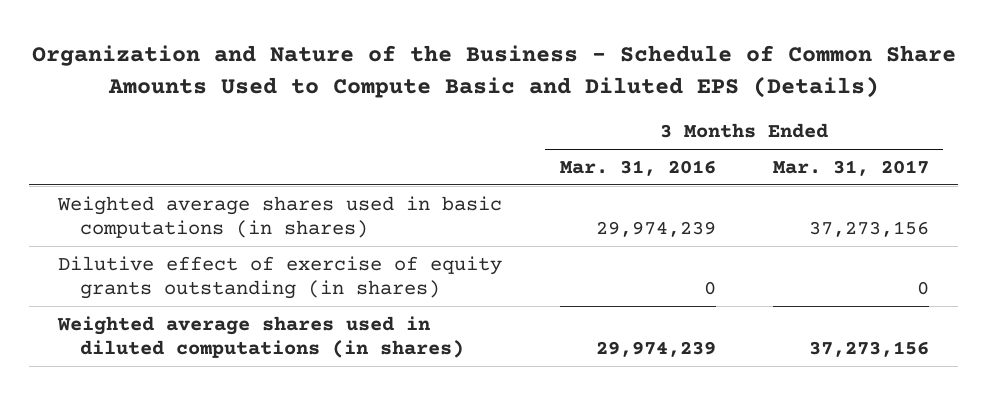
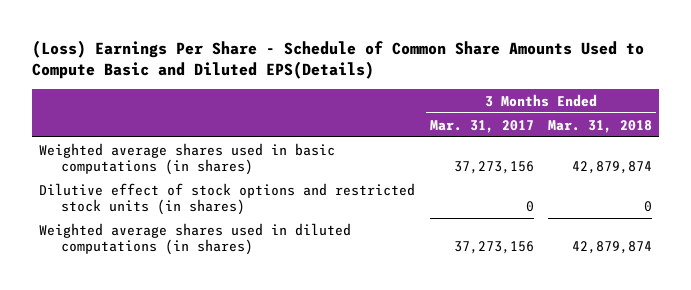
- Organization and Nature of the Business - Schedule of Common Share Amounts Used to Compute Basic and Diluted EPS (Details)
+ (Loss) Earnings Per Share - Schedule of Common Share Amounts Used to Compute Basic and Diluted EPS(Details)
- | 3 Months Ended Mar. 31, 2016 | 3 Months Ended Mar. 31, 2017
+ | 3 Months Ended Mar. 31, 2017 | 3 Months Ended Mar. 31, 2018
- Dilutive effect of exercise of equity grants outstanding (in shares) | 0 | 0
+ Dilutive effect of stock options and restricted stock units (in shares) | 0 | 0

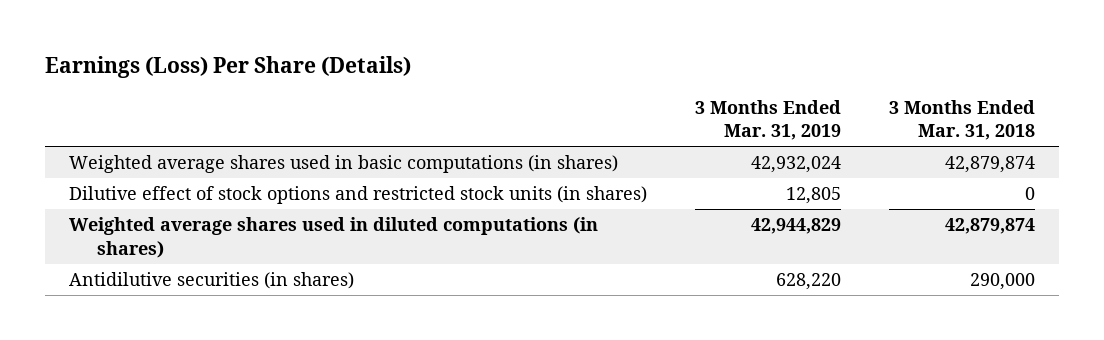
- (Loss) Earnings Per Share - Schedule of Common Share Amounts Used to Compute Basic and Diluted EPS(Details)
+ Earnings (Loss) Per Share (Details)
- | 3 Months Ended Mar. 31, 2017 | 3 Months Ended Mar. 31, 2018
+ | 3 Months Ended Mar. 31, 2019 | 3 Months Ended Mar. 31, 2018
+ Antidilutive securities (in shares) | 628,220 | 290,000

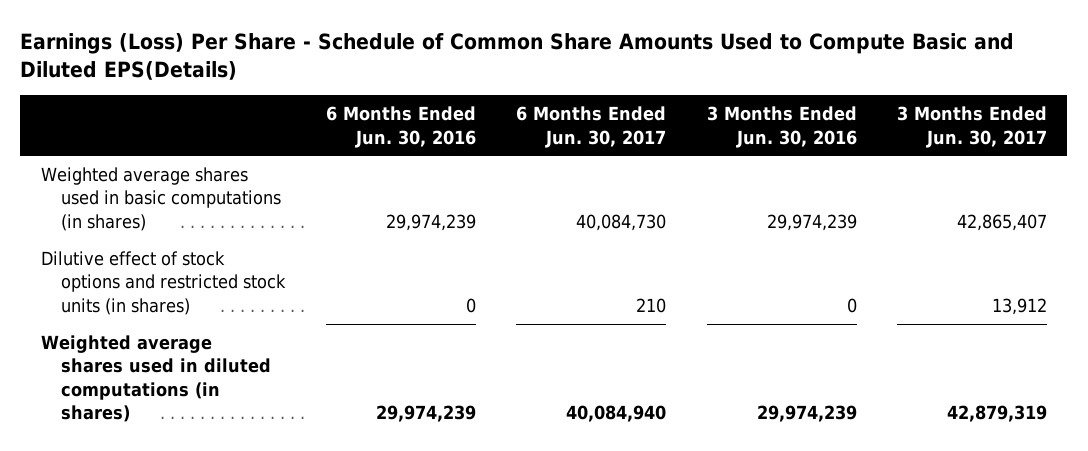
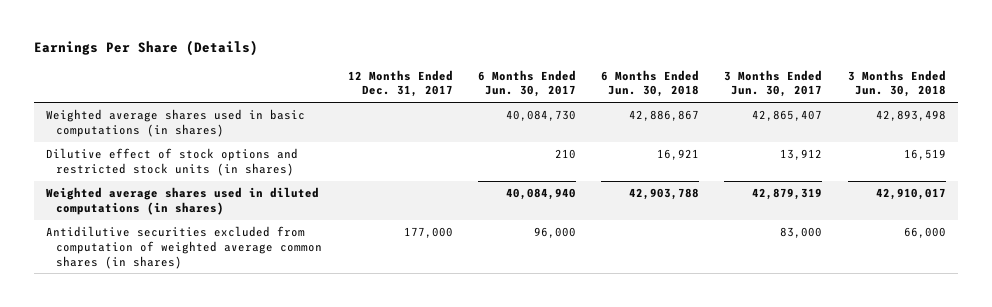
- Earnings (Loss) Per Share - Schedule of Common Share Amounts Used to Compute Basic and Diluted EPS(Details)
+ Earnings Per Share (Details)
- | 6 Months Ended Jun. 30, 2016 | 6 Months Ended Jun. 30, 2017 | 3 Months Ended Jun. 30, 2016 | 3 Months Ended Jun. 30, 2017
+ | 12 Months Ended Dec. 31, 2017 | 6 Months Ended Jun. 30, 2017 | 6 Months Ended Jun. 30, 2018 | 3 Months Ended Jun. 30, 2017 | 3 Months Ended Jun. 30, 2018
+ Antidilutive securities excluded from computation of weighted average common shares (in shares) | 177,000 | 96,000 | | 83,000 | 66,000

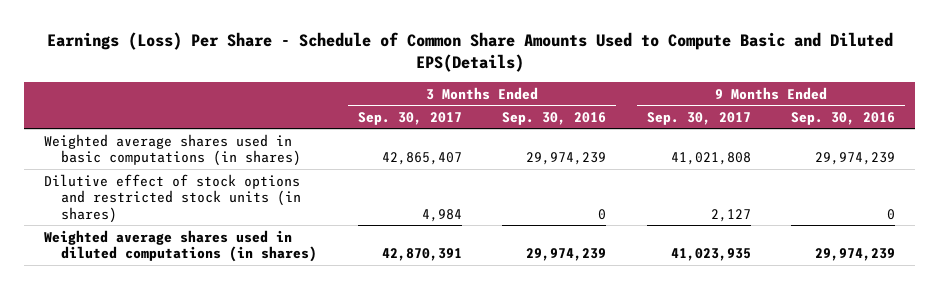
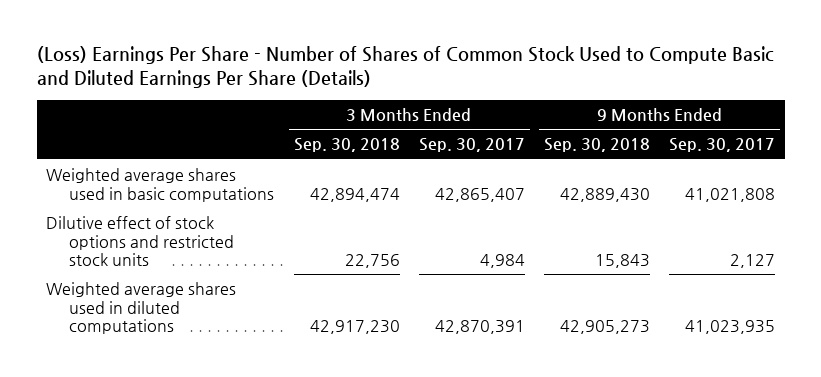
- Earnings (Loss) Per Share - Schedule of Common Share Amounts Used to Compute Basic and Diluted EPS(Details)
+ (Loss) Earnings Per Share - Number of Shares of Common Stock Used to Compute Basic and Diluted Earnings Per Share (Details)
- | 3 Months Ended Sep. 30, 2017 | 3 Months Ended Sep. 30, 2016 | 9 Months Ended Sep. 30, 2017 | 9 Months Ended Sep. 30, 2016
+ | 3 Months Ended Sep. 30, 2018 | 3 Months Ended Sep. 30, 2017 | 9 Months Ended Sep. 30, 2018 | 9 Months Ended Sep. 30, 2017
- Weighted average shares used in basic computations (in shares) | 42,865,407 | 29,974,239 | 41,021,808 | 29,974,239
- Dilutive effect of stock options and restricted stock units (in shares) | 4,984 | 0 | 2,127 | 0
- Weighted average shares used in diluted computations (in shares) | 42,870,391 | 29,974,239 | 41,023,935 | 29,974,239
+ Weighted average shares used in basic computations | 42,894,474 | 42,865,407 | 42,889,430 | 41,021,808
+ Dilutive effect of stock options and restricted stock units | 22,756 | 4,984 | 15,843 | 2,127
+ Weighted average shares used in diluted computations | 42,917,230 | 42,870,391 | 42,905,273 | 41,023,935

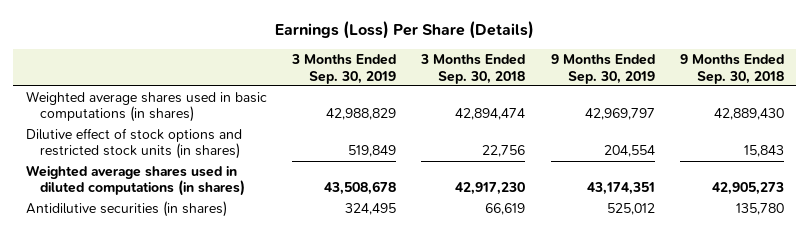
- (Loss) Earnings Per Share - Number of Shares of Common Stock Used to Compute Basic and Diluted Earnings Per Share (Details)
+ Earnings (Loss) Per Share (Details)
- | 3 Months Ended Sep. 30, 2018 | 3 Months Ended Sep. 30, 2017 | 9 Months Ended Sep. 30, 2018 | 9 Months Ended Sep. 30, 2017
+ | 3 Months Ended Sep. 30, 2019 | 3 Months Ended Sep. 30, 2018 | 9 Months Ended Sep. 30, 2019 | 9 Months Ended Sep. 30, 2018
- Weighted average shares used in basic computations | 42,894,474 | 42,865,407 | 42,889,430 | 41,021,808
- Dilutive effect of stock options and restricted stock units | 22,756 | 4,984 | 15,843 | 2,127
- Weighted average shares used in diluted computations | 42,917,230 | 42,870,391 | 42,905,273 | 41,023,935
+ Weighted average shares used in basic computations (in shares) | 42,988,829 | 42,894,474 | 42,969,797 | 42,889,430
+ Dilutive effect of stock options and restricted stock units (in shares) | 519,849 | 22,756 | 204,554 | 15,843
+ Weighted average shares used in diluted computations (in shares) | 43,508,678 | 42,917,230 | 43,174,351 | 42,905,273
+ Antidilutive securities (in shares) | 324,495 | 66,619 | 525,012 | 135,780

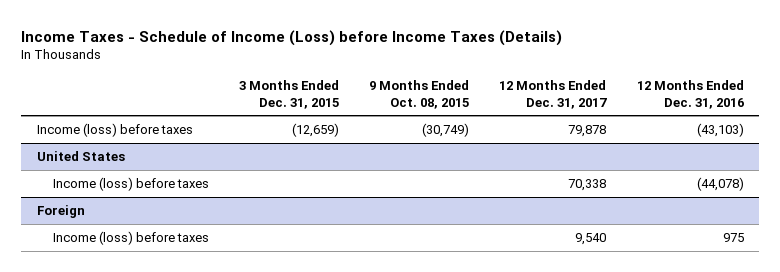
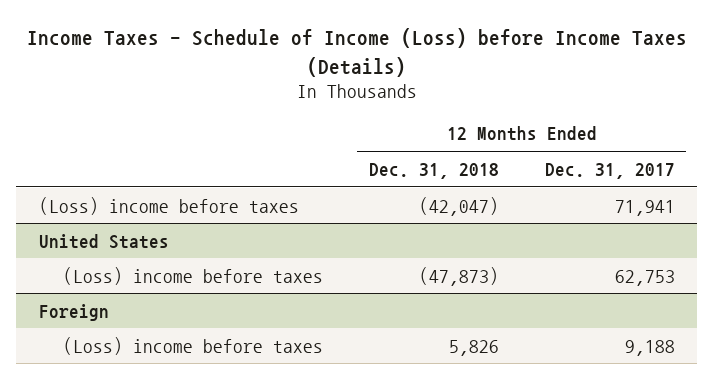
- | 3 Months Ended Dec. 31, 2015 | 9 Months Ended Oct. 08, 2015 | 12 Months Ended Dec. 31, 2017 | 12 Months Ended Dec. 31, 2016
+ | 12 Months Ended Dec. 31, 2018 | 12 Months Ended Dec. 31, 2017
- Income (loss) before taxes | (12,659) | (30,749) | 79,878 | (43,103)
+ (Loss) income before taxes | (42,047) | 71,941
@ United States
- Income (loss) before taxes | | | 70,338 | (44,078)
+ (Loss) income before taxes | (47,873) | 62,753
@ Foreign
- Income (loss) before taxes | | | 9,540 | 975
+ (Loss) income before taxes | 5,826 | 9,188

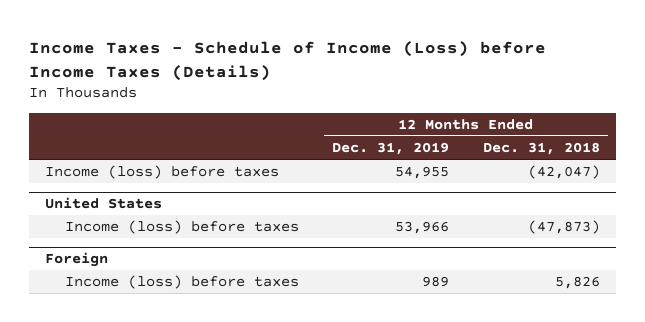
- | 12 Months Ended Dec. 31, 2018 | 12 Months Ended Dec. 31, 2017
+ | 12 Months Ended Dec. 31, 2019 | 12 Months Ended Dec. 31, 2018
- (Loss) income before taxes | (42,047) | 71,941
+ Income (loss) before taxes | 54,955 | (42,047)
@ United States
- (Loss) income before taxes | (47,873) | 62,753
+ Income (loss) before taxes | 53,966 | (47,873)
@ Foreign
- (Loss) income before taxes | 5,826 | 9,188
+ Income (loss) before taxes | 989 | 5,826

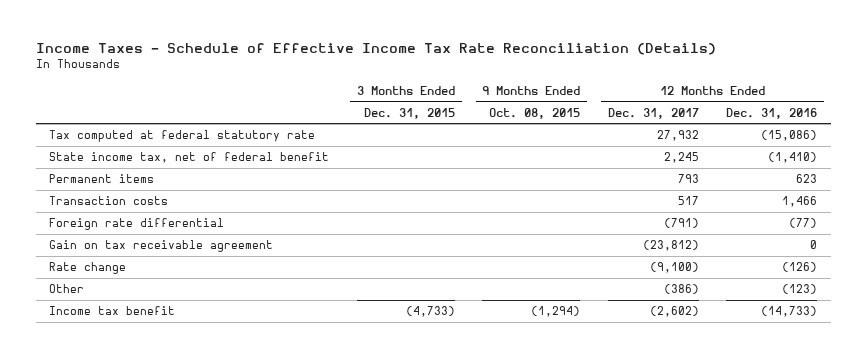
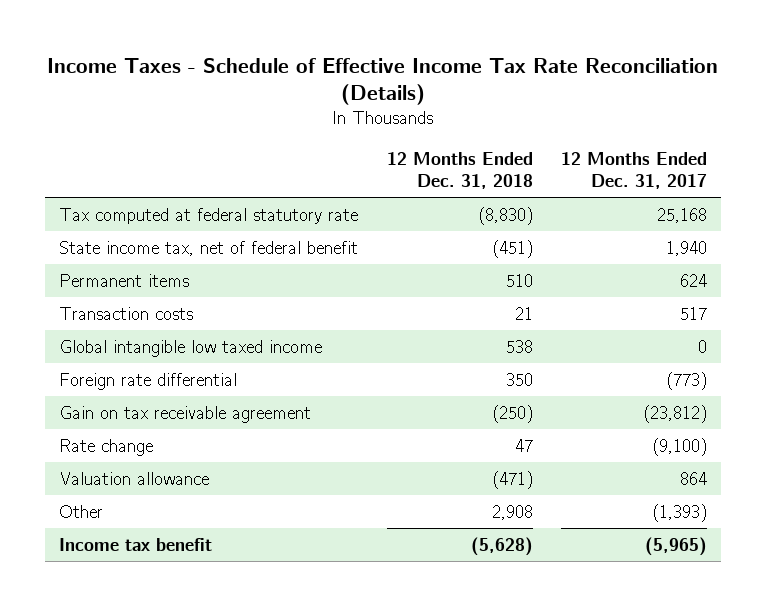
- | 3 Months Ended Dec. 31, 2015 | 9 Months Ended Oct. 08, 2015 | 12 Months Ended Dec. 31, 2017 | 12 Months Ended Dec. 31, 2016
+ | 12 Months Ended Dec. 31, 2018 | 12 Months Ended Dec. 31, 2017
- Tax computed at federal statutory rate | | | 27,932 | (15,086)
- State income tax, net of federal benefit | | | 2,245 | (1,410)
- Permanent items | | | 793 | 623
+ Tax computed at federal statutory rate | (8,830) | 25,168
+ State income tax, net of federal benefit | (451) | 1,940
+ Permanent items | 510 | 624
- Foreign rate differential | | | (791) | (77)
+ Global intangible low taxed income | 538 | 0
+ Foreign rate differential | 350 | (773)
- Other | | | (386) | (123)
- Income tax benefit | (4,733) | (1,294) | (2,602) | (14,733)
+ Valuation allowance | (471) | 864
+ Other | 2,908 | (1,393)
+ Income tax benefit | (5,628) | (5,965)

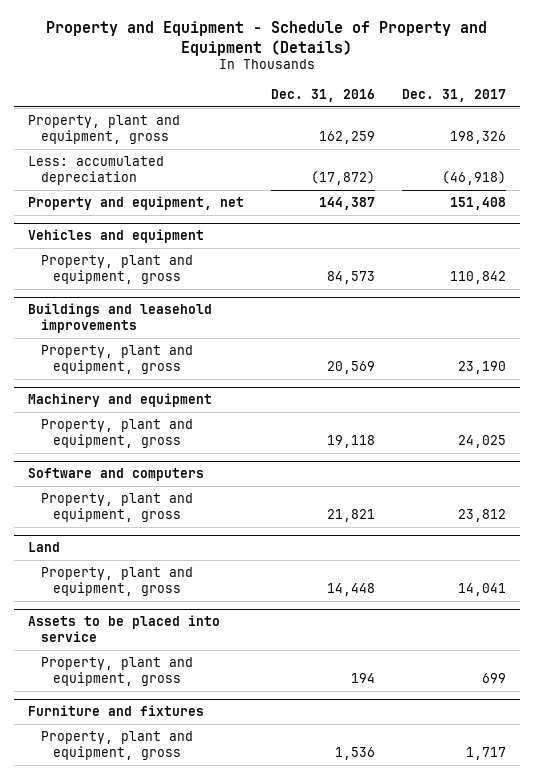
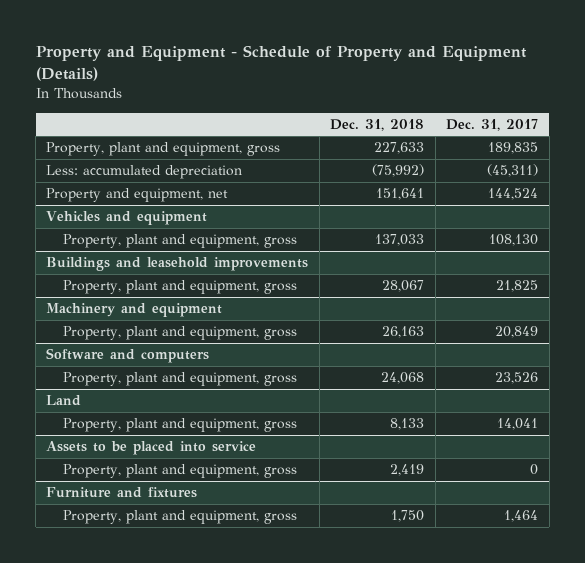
- | Dec. 31, 2016 | Dec. 31, 2017
+ | Dec. 31, 2018 | Dec. 31, 2017
- Property, plant and equipment, gross | 162,259 | 198,326
- Less: accumulated depreciation | (17,872) | (46,918)
- Property and equipment, net | 144,387 | 151,408
+ Property, plant and equipment, gross | 227,633 | 189,835
+ Less: accumulated depreciation | (75,992) | (45,311)
+ Property and equipment, net | 151,641 | 144,524
@ Vehicles and equipment
- Property, plant and equipment, gross | 84,573 | 110,842
+ Property, plant and equipment, gross | 137,033 | 108,130
@ Buildings and leasehold improvements
- Property, plant and equipment, gross | 20,569 | 23,190
+ Property, plant and equipment, gross | 28,067 | 21,825
@ Machinery and equipment
- Property, plant and equipment, gross | 19,118 | 24,025
+ Property, plant and equipment, gross | 26,163 | 20,849
@ Software and computers
- Property, plant and equipment, gross | 21,821 | 23,812
+ Property, plant and equipment, gross | 24,068 | 23,526
@ Assets to be placed into service
- Property, plant and equipment, gross | 194 | 699
+ Property, plant and equipment, gross | 2,419 | 0
@ Furniture and fixtures
- Property, plant and equipment, gross | 1,536 | 1,717
+ Property, plant and equipment, gross | 1,750 | 1,464

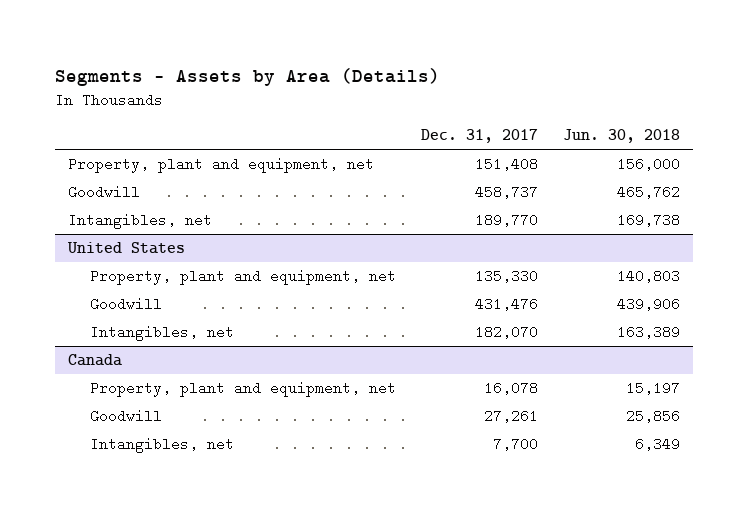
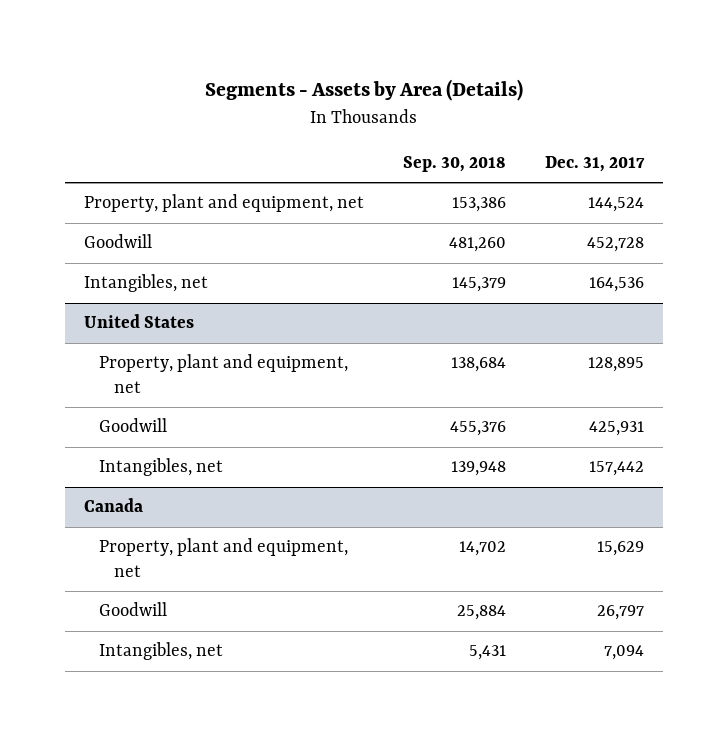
- | Dec. 31, 2017 | Jun. 30, 2018
+ | Sep. 30, 2018 | Dec. 31, 2017
- Property, plant and equipment, net | 151,408 | 156,000
- Goodwill | 458,737 | 465,762
- Intangibles, net | 189,770 | 169,738
+ Property, plant and equipment, net | 153,386 | 144,524
+ Goodwill | 481,260 | 452,728
+ Intangibles, net | 145,379 | 164,536
@ United States
- Property, plant and equipment, net | 135,330 | 140,803
- Goodwill | 431,476 | 439,906
- Intangibles, net | 182,070 | 163,389
+ Property, plant and equipment, net | 138,684 | 128,895
+ Goodwill | 455,376 | 425,931
+ Intangibles, net | 139,948 | 157,442
@ Canada
- Property, plant and equipment, net | 16,078 | 15,197
- Goodwill | 27,261 | 25,856
- Intangibles, net | 7,700 | 6,349
+ Property, plant and equipment, net | 14,702 | 15,629
+ Goodwill | 25,884 | 26,797
+ Intangibles, net | 5,431 | 7,094

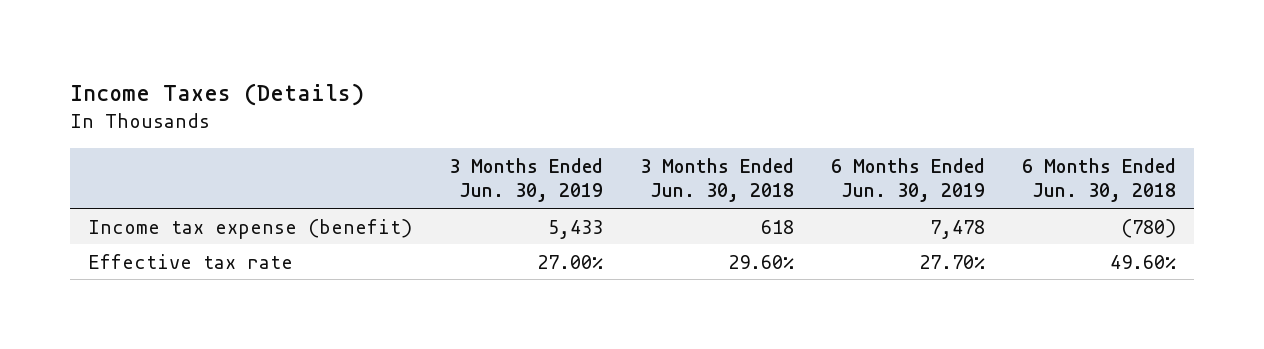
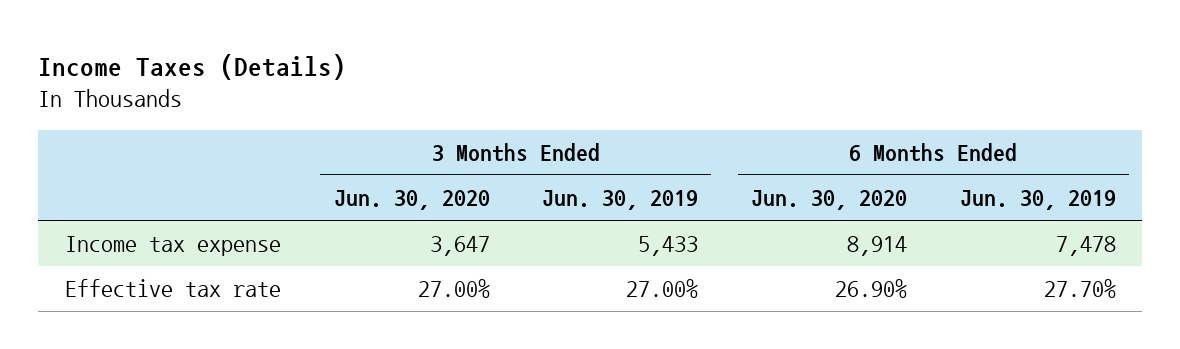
- | 3 Months Ended Jun. 30, 2019 | 3 Months Ended Jun. 30, 2018 | 6 Months Ended Jun. 30, 2019 | 6 Months Ended Jun. 30, 2018
+ | 3 Months Ended Jun. 30, 2020 | 3 Months Ended Jun. 30, 2019 | 6 Months Ended Jun. 30, 2020 | 6 Months Ended Jun. 30, 2019
- Income tax expense (benefit) | 5,433 | 618 | 7,478 | (780)
+ Income tax expense | 3,647 | 5,433 | 8,914 | 7,478

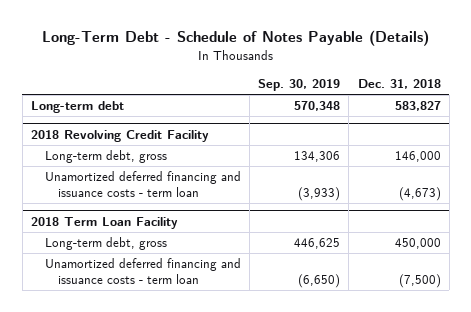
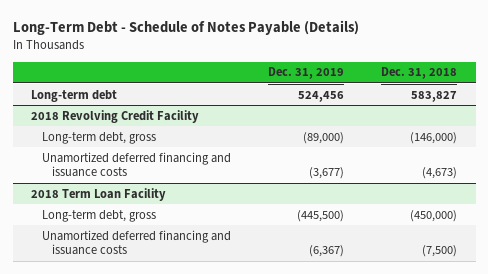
- | Sep. 30, 2019 | Dec. 31, 2018
+ | Dec. 31, 2019 | Dec. 31, 2018
@ 2018 Revolving Credit Facility
- Long-term debt, gross | 134,306 | 146,000
- Unamortized deferred financing and issuance costs - term loan | (3,933) | (4,673)
+ Long-term debt, gross | (89,000) | (146,000)
+ Unamortized deferred financing and issuance costs | (3,677) | (4,673)
@ 2018 Term Loan Facility
- Long-term debt, gross | 446,625 | 450,000
- Unamortized deferred financing and issuance costs - term loan | (6,650) | (7,500)
+ Long-term debt, gross | (445,500) | (450,000)
+ Unamortized deferred financing and issuance costs | (6,367) | (7,500)

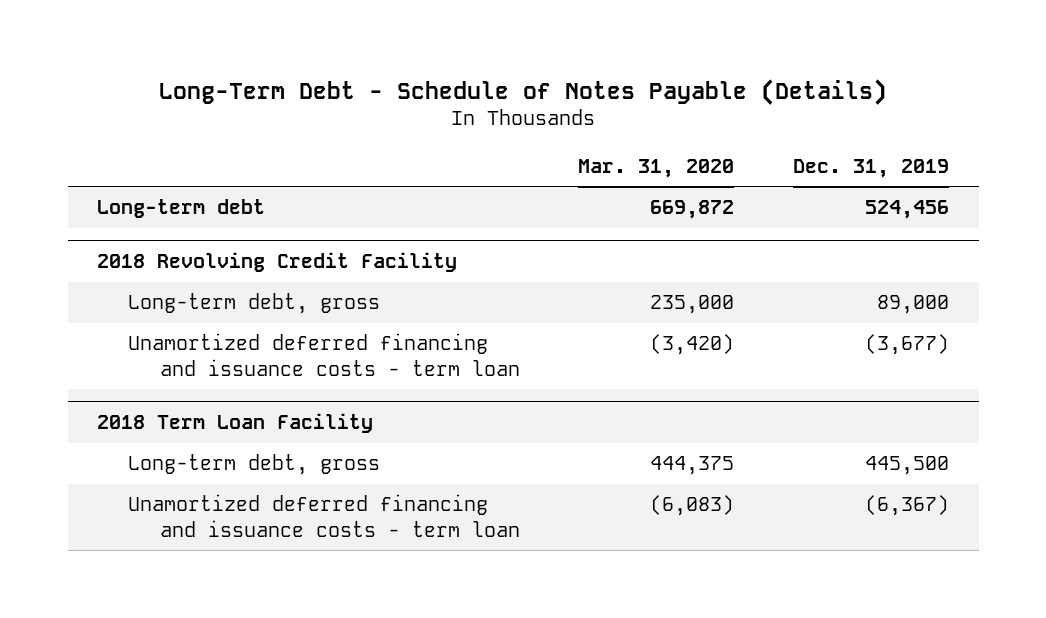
- | Dec. 31, 2019 | Dec. 31, 2018
+ | Mar. 31, 2020 | Dec. 31, 2019
@ 2018 Revolving Credit Facility
- Long-term debt, gross | (89,000) | (146,000)
- Unamortized deferred financing and issuance costs | (3,677) | (4,673)
+ Long-term debt, gross | 235,000 | 89,000
+ Unamortized deferred financing and issuance costs - term loan | (3,420) | (3,677)
@ 2018 Term Loan Facility
- Long-term debt, gross | (445,500) | (450,000)
- Unamortized deferred financing and issuance costs | (6,367) | (7,500)
+ Long-term debt, gross | 444,375 | 445,500
+ Unamortized deferred financing and issuance costs - term loan | (6,083) | (6,367)

